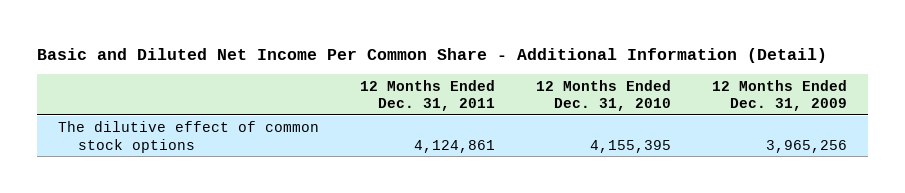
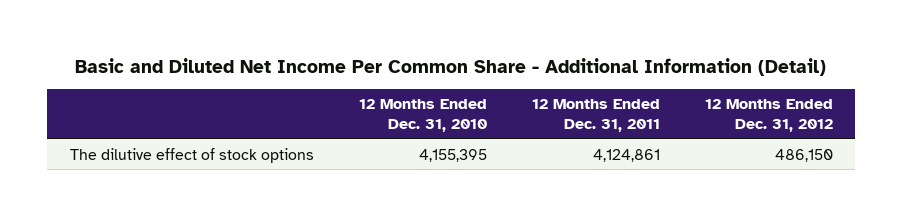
- | 12 Months Ended Dec. 31, 2011 | 12 Months Ended Dec. 31, 2010 | 12 Months Ended Dec. 31, 2009
+ | 12 Months Ended Dec. 31, 2010 | 12 Months Ended Dec. 31, 2011 | 12 Months Ended Dec. 31, 2012
- The dilutive effect of common stock options | 4,124,861 | 4,155,395 | 3,965,256
+ The dilutive effect of stock options | 4,155,395 | 4,124,861 | 486,150

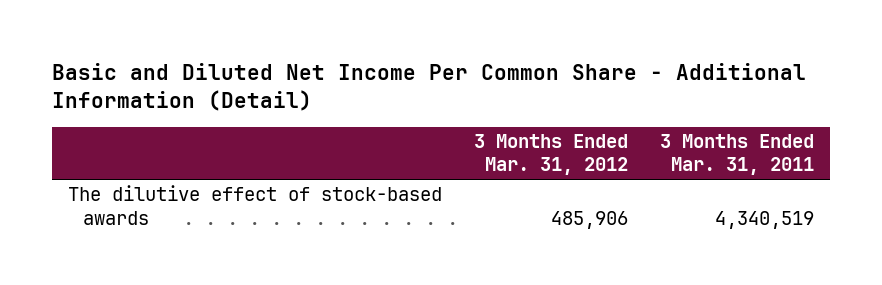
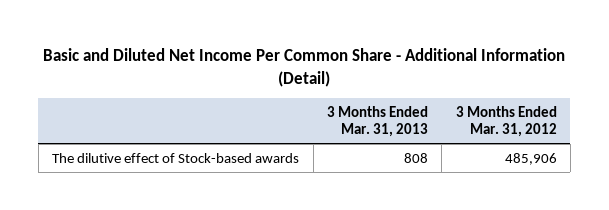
- | 3 Months Ended Mar. 31, 2012 | 3 Months Ended Mar. 31, 2011
+ | 3 Months Ended Mar. 31, 2013 | 3 Months Ended Mar. 31, 2012
- The dilutive effect of stock-based awards | 485,906 | 4,340,519
+ The dilutive effect of Stock-based awards | 808 | 485,906

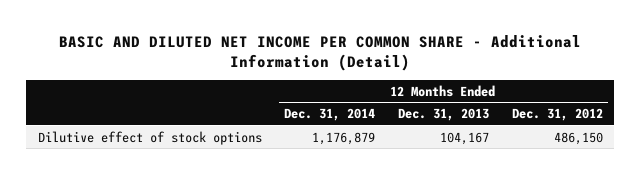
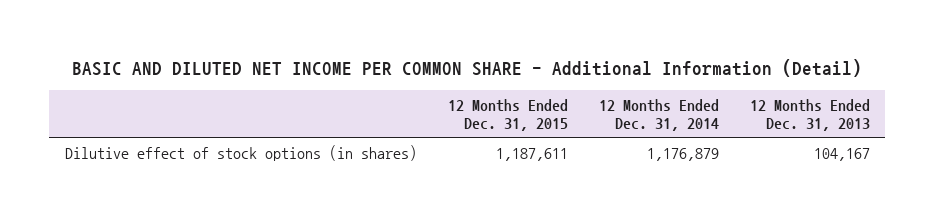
- | 12 Months Ended Dec. 31, 2014 | 12 Months Ended Dec. 31, 2013 | 12 Months Ended Dec. 31, 2012
+ | 12 Months Ended Dec. 31, 2015 | 12 Months Ended Dec. 31, 2014 | 12 Months Ended Dec. 31, 2013
- Dilutive effect of stock options | 1,176,879 | 104,167 | 486,150
+ Dilutive effect of stock options (in shares) | 1,187,611 | 1,176,879 | 104,167

